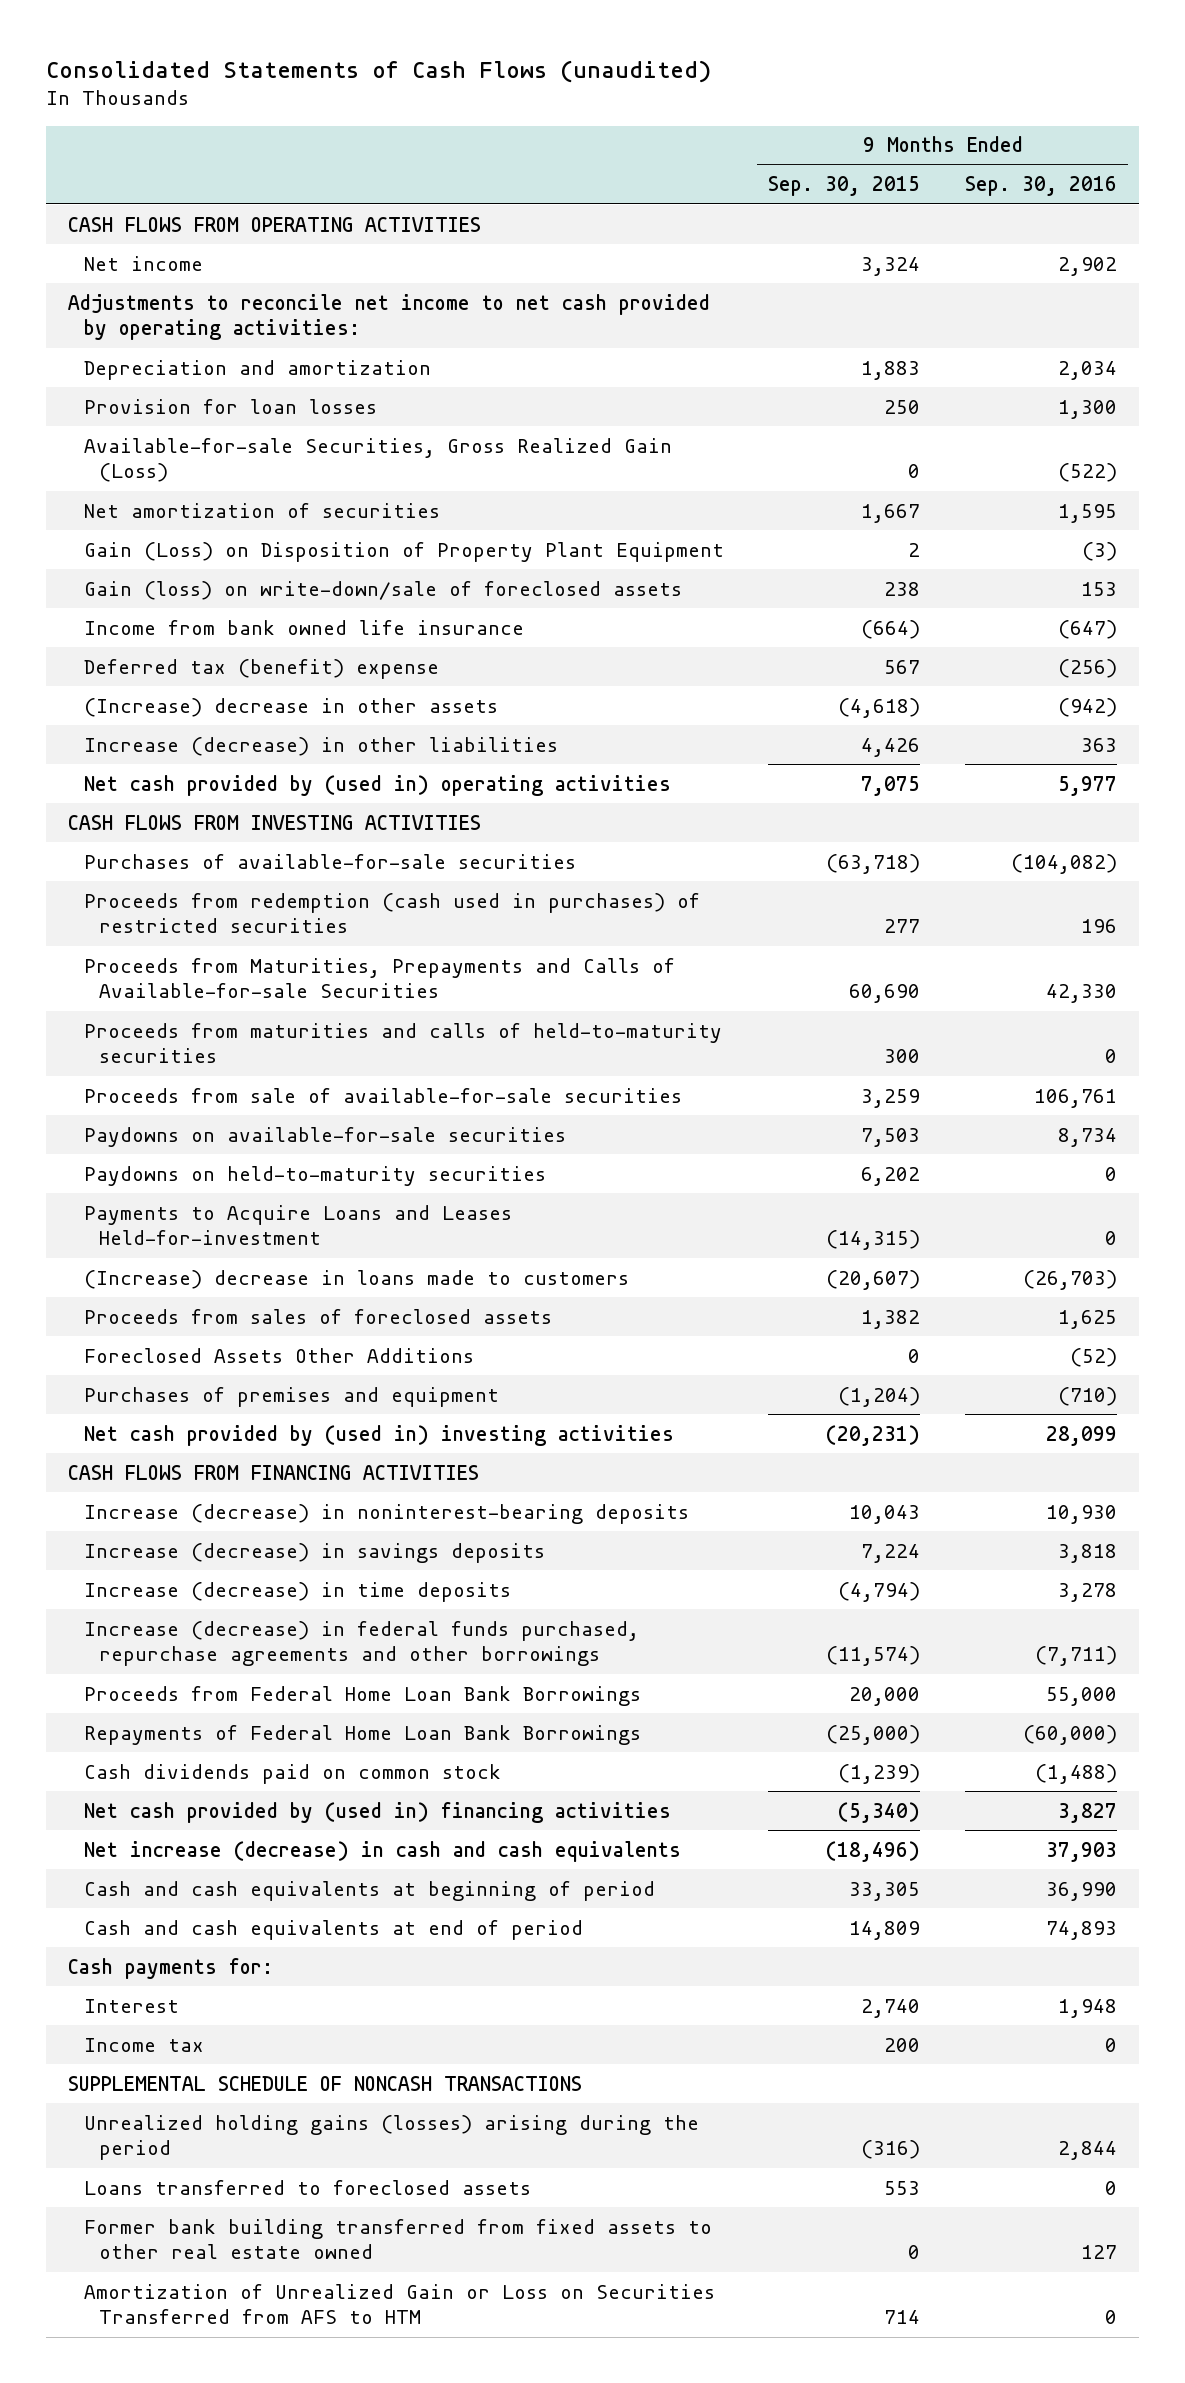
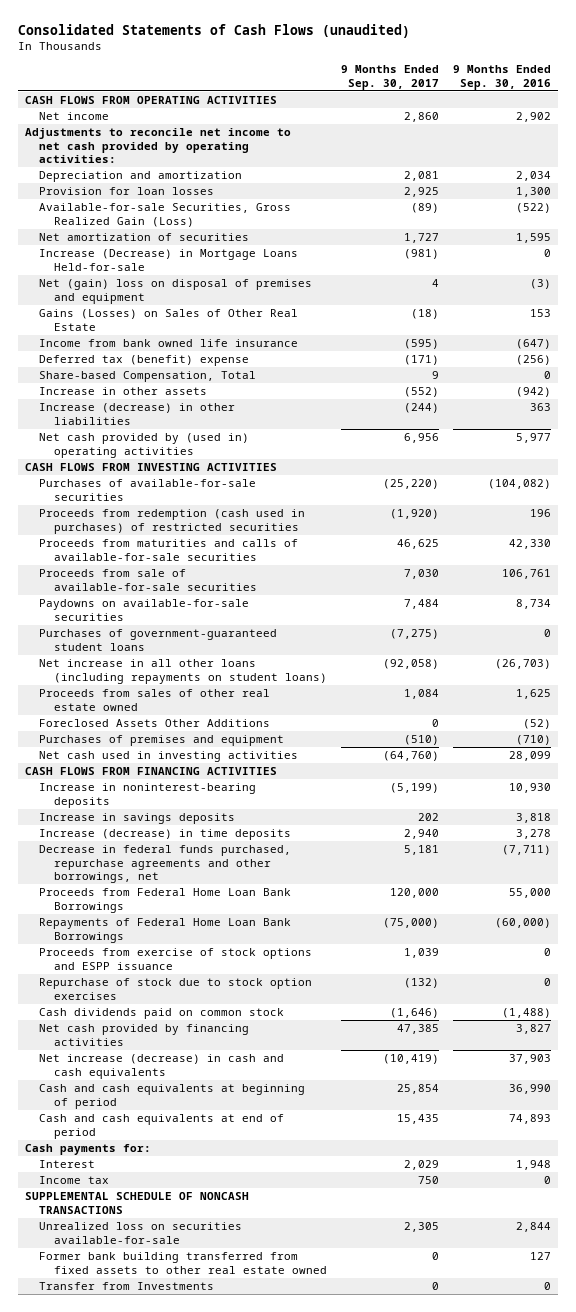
- | 9 Months Ended Sep. 30, 2015 | 9 Months Ended Sep. 30, 2016
+ | 9 Months Ended Sep. 30, 2017 | 9 Months Ended Sep. 30, 2016
- Gain (Loss) on Disposition of Property Plant Equipment | 2 | (3)
- Gain (loss) on write-down/sale of foreclosed assets | 238 | 153
+ Increase (Decrease) in Mortgage Loans Held-for-sale | (981) | 0
+ Net (gain) loss on disposal of premises and equipment | 4 | (3)
+ Gains (Losses) on Sales of Other Real Estate | (18) | 153
- (Increase) decrease in other assets | (4,618) | (942)
+ Share-based Compensation, Total | 9 | 0
+ Increase in other assets | (552) | (942)
- Proceeds from Maturities, Prepayments and Calls of Available-for-sale Securities | 60,690 | 42,330
- Proceeds from maturities and calls of held-to-maturity securities | 300 | 0
+ Proceeds from maturities and calls of available-for-sale securities | 46,625 | 42,330
- Paydowns on held-to-maturity securities | 6,202 | 0
- Payments to Acquire Loans and Leases Held-for-investment | (14,315) | 0
- (Increase) decrease in loans made to customers | (20,607) | (26,703)
- Proceeds from sales of foreclosed assets | 1,382 | 1,625
+ Purchases of government-guaranteed student loans | (7,275) | 0
+ Net increase in all other loans (including repayments on student loans) | (92,058) | (26,703)
+ Proceeds from sales of other real estate owned | 1,084 | 1,625
- Net cash provided by (used in) investing activities | (20,231) | 28,099
+ Net cash used in investing activities | (64,760) | 28,099
- Increase (decrease) in noninterest-bearing deposits | 10,043 | 10,930
- Increase (decrease) in savings deposits | 7,224 | 3,818
+ Increase in noninterest-bearing deposits | (5,199) | 10,930
+ Increase in savings deposits | 202 | 3,818
- Increase (decrease) in federal funds purchased, repurchase agreements and other borrowings | (11,574) | (7,711)
+ Decrease in federal funds purchased, repurchase agreements and other borrowings, net | 5,181 | (7,711)
+ Proceeds from exercise of stock options and ESPP issuance | 1,039 | 0
+ Repurchase of stock due to stock option exercises | (132) | 0
- Net cash provided by (used in) financing activities | (5,340) | 3,827
+ Net cash provided by financing activities | 47,385 | 3,827
- Unrealized holding gains (losses) arising during the period | (316) | 2,844
- Loans transferred to foreclosed assets | 553 | 0
+ Unrealized loss on securities available-for-sale | 2,305 | 2,844
- Amortization of Unrealized Gain or Loss on Securities Transferred from AFS to HTM | 714 | 0
+ Transfer from Investments | 0 | 0

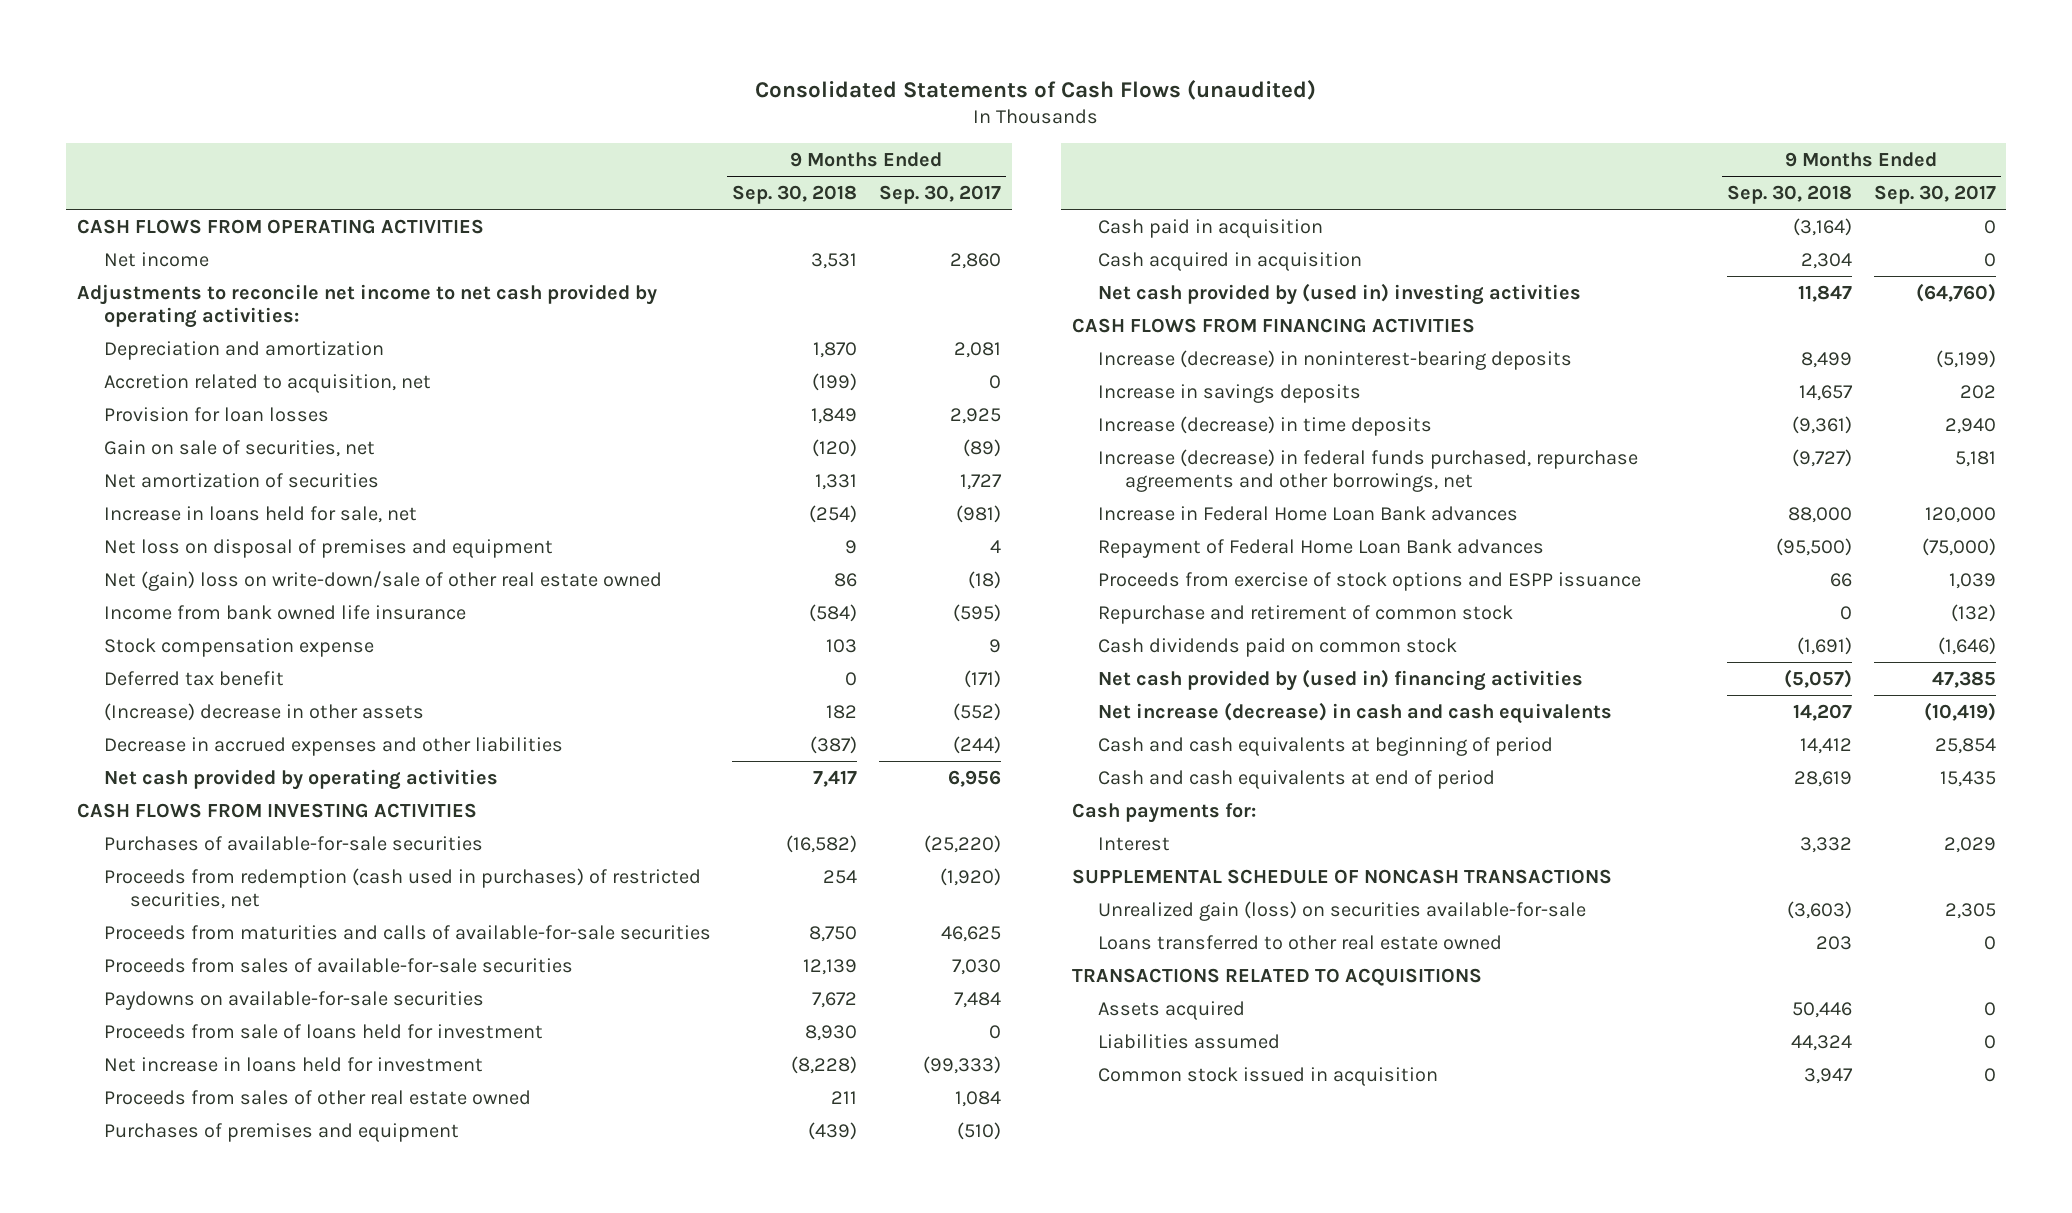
- | 9 Months Ended Sep. 30, 2017 | 9 Months Ended Sep. 30, 2016
+ | 9 Months Ended Sep. 30, 2018 | 9 Months Ended Sep. 30, 2017
+ Accretion related to acquisition, net | (199) | 0
- Available-for-sale Securities, Gross Realized Gain (Loss) | (89) | (522)
+ Gain on sale of securities, net | (120) | (89)
- Increase (Decrease) in Mortgage Loans Held-for-sale | (981) | 0
- Net (gain) loss on disposal of premises and equipment | 4 | (3)
- Gains (Losses) on Sales of Other Real Estate | (18) | 153
+ Increase in loans held for sale, net | (254) | (981)
+ Net loss on disposal of premises and equipment | 9 | 4
+ Net (gain) loss on write-down/sale of other real estate owned | 86 | (18)
- Deferred tax (benefit) expense | (171) | (256)
- Share-based Compensation, Total | 9 | 0
- Increase in other assets | (552) | (942)
- Increase (decrease) in other liabilities | (244) | 363
- Net cash provided by (used in) operating activities | 6,956 | 5,977
+ Stock compensation expense | 103 | 9
+ Deferred tax benefit | 0 | (171)
+ (Increase) decrease in other assets | 182 | (552)
+ Decrease in accrued expenses and other liabilities | (387) | (244)
+ Net cash provided by operating activities | 7,417 | 6,956
- Proceeds from redemption (cash used in purchases) of restricted securities | (1,920) | 196
+ Proceeds from redemption (cash used in purchases) of restricted securities, net | 254 | (1,920)
- Proceeds from sale of available-for-sale securities | 7,030 | 106,761
+ Proceeds from sales of available-for-sale securities | 12,139 | 7,030
- Purchases of government-guaranteed student loans | (7,275) | 0
- Net increase in all other loans (including repayments on student loans) | (92,058) | (26,703)
+ Proceeds from sale of loans held for investment | 8,930 | 0
+ Net increase in loans held for investment | (8,228) | (99,333)
- Foreclosed Assets Other Additions | 0 | (52)
- Net cash used in investing activities | (64,760) | 28,099
+ Cash paid in acquisition | (3,164) | 0
+ Cash acquired in acquisition | 2,304 | 0
+ Net cash provided by (used in) investing activities | 11,847 | (64,760)
- Increase in noninterest-bearing deposits | (5,199) | 10,930
+ Increase (decrease) in noninterest-bearing deposits | 8,499 | (5,199)
- Decrease in federal funds purchased, repurchase agreements and other borrowings, net | 5,181 | (7,711)
- Proceeds from Federal Home Loan Bank Borrowings | 120,000 | 55,000
- Repayments of Federal Home Loan Bank Borrowings | (75,000) | (60,000)
+ Increase (decrease) in federal funds purchased, repurchase agreements and other borrowings, net | (9,727) | 5,181
+ Increase in Federal Home Loan Bank advances | 88,000 | 120,000
+ Repayment of Federal Home Loan Bank advances | (95,500) | (75,000)
- Repurchase of stock due to stock option exercises | (132) | 0
+ Repurchase and retirement of common stock | 0 | (132)
- Net cash provided by financing activities | 47,385 | 3,827
+ Net cash provided by (used in) financing activities | (5,057) | 47,385
- Income tax | 750 | 0
- Unrealized loss on securities available-for-sale | 2,305 | 2,844
- Former bank building transferred from fixed assets to other real estate owned | 0 | 127
- Transfer from Investments | 0 | 0
+ Unrealized gain (loss) on securities available-for-sale | (3,603) | 2,305
+ Loans transferred to other real estate owned | 203 | 0
+ TRANSACTIONS RELATED TO ACQUISITIONS
+ Assets acquired | 50,446 | 0
+ Liabilities assumed | 44,324 | 0
+ Common stock issued in acquisition | 3,947 | 0

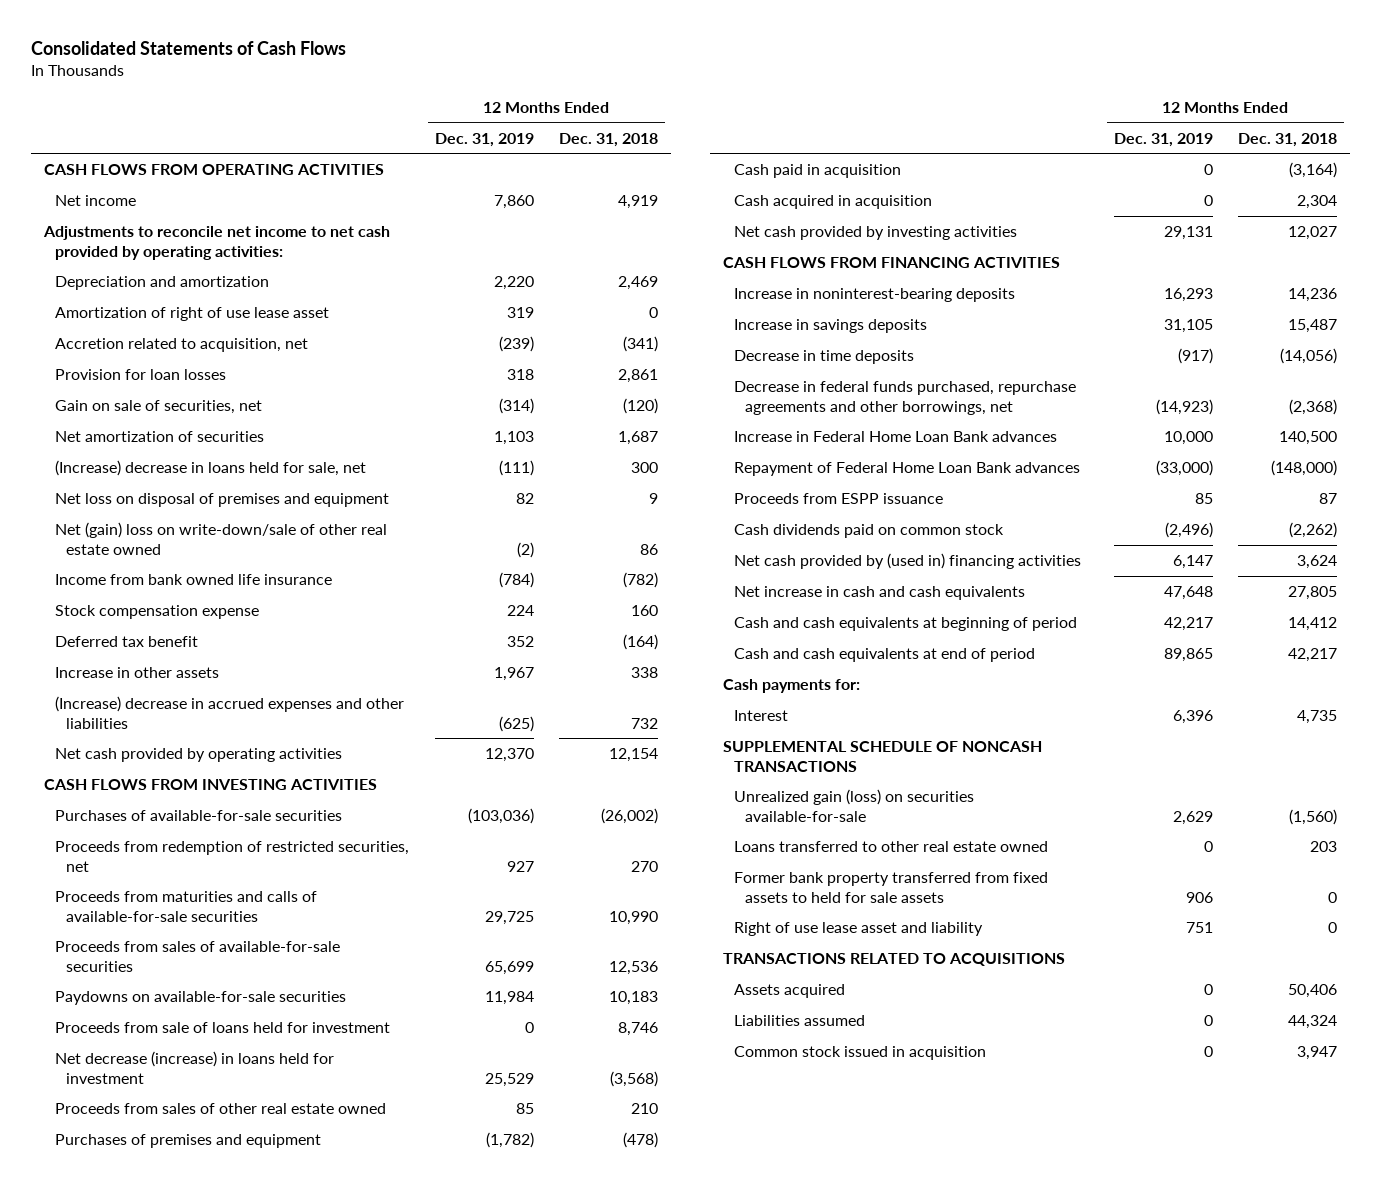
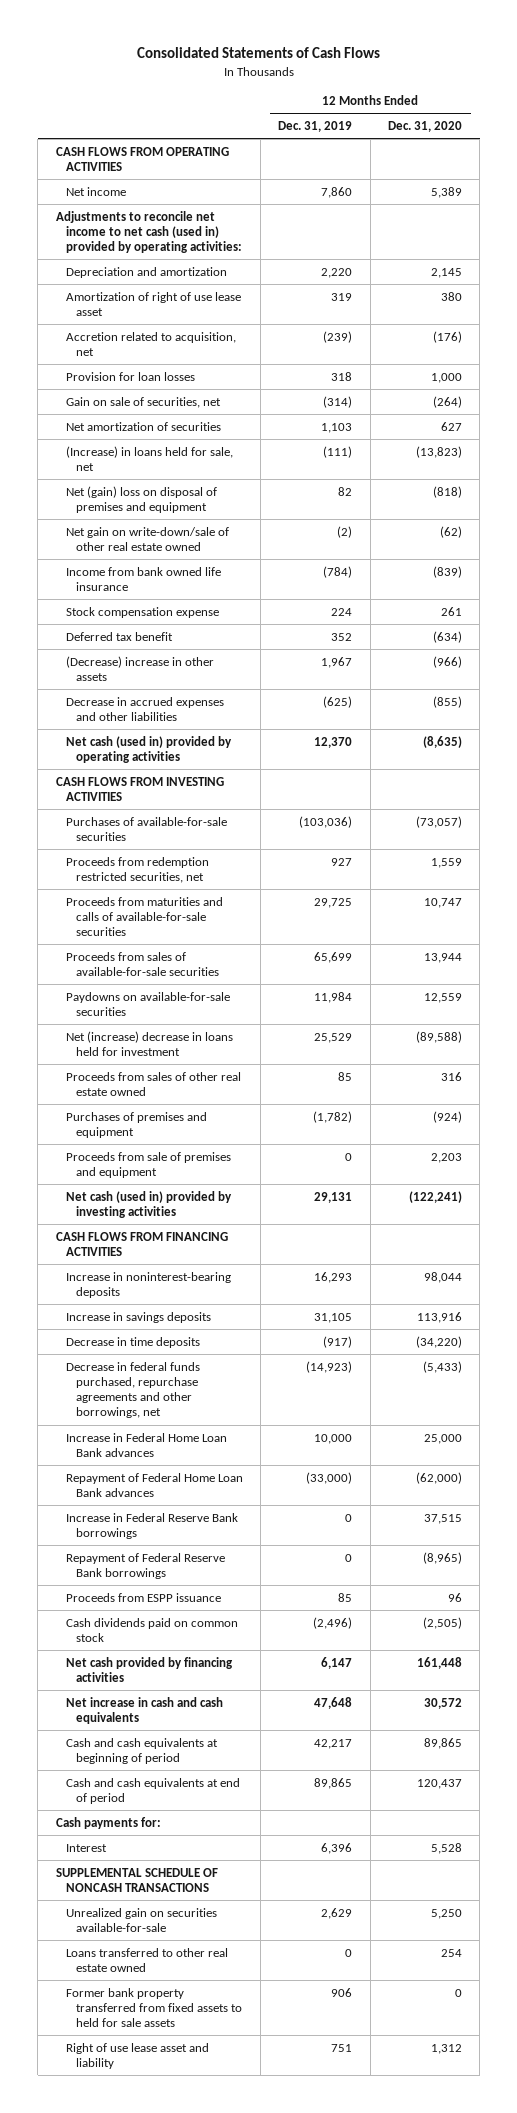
- | 12 Months Ended Dec. 31, 2019 | 12 Months Ended Dec. 31, 2018
+ | 12 Months Ended Dec. 31, 2019 | 12 Months Ended Dec. 31, 2020
- Adjustments to reconcile net income to net cash provided by operating activities:
+ Adjustments to reconcile net income to net cash (used in) provided by operating activities:
- (Increase) decrease in loans held for sale, net | (111) | 300
- Net loss on disposal of premises and equipment | 82 | 9
- Net (gain) loss on write-down/sale of other real estate owned | (2) | 86
+ (Increase) in loans held for sale, net | (111) | (13,823)
+ Net (gain) loss on disposal of premises and equipment | 82 | (818)
+ Net gain on write-down/sale of other real estate owned | (2) | (62)
- Increase in other assets | 1,967 | 338
- (Increase) decrease in accrued expenses and other liabilities | (625) | 732
- Net cash provided by operating activities | 12,370 | 12,154
+ (Decrease) increase in other assets | 1,967 | (966)
+ Decrease in accrued expenses and other liabilities | (625) | (855)
+ Net cash (used in) provided by operating activities | 12,370 | (8,635)
- Proceeds from redemption of restricted securities, net | 927 | 270
+ Proceeds from redemption restricted securities, net | 927 | 1,559
- Proceeds from sale of loans held for investment | 0 | 8,746
- Net decrease (increase) in loans held for investment | 25,529 | (3,568)
+ Net (increase) decrease in loans held for investment | 25,529 | (89,588)
- Cash paid in acquisition | 0 | (3,164)
- Cash acquired in acquisition | 0 | 2,304
- Net cash provided by investing activities | 29,131 | 12,027
+ Proceeds from sale of premises and equipment | 0 | 2,203
+ Net cash (used in) provided by investing activities | 29,131 | (122,241)
+ Increase in Federal Reserve Bank borrowings | 0 | 37,515
+ Repayment of Federal Reserve Bank borrowings | 0 | (8,965)
- Net cash provided by (used in) financing activities | 6,147 | 3,624
+ Net cash provided by financing activities | 6,147 | 161,448
- Unrealized gain (loss) on securities available-for-sale | 2,629 | (1,560)
+ Unrealized gain on securities available-for-sale | 2,629 | 5,250
- TRANSACTIONS RELATED TO ACQUISITIONS
- Assets acquired | 0 | 50,406
- Liabilities assumed | 0 | 44,324
- Common stock issued in acquisition | 0 | 3,947

